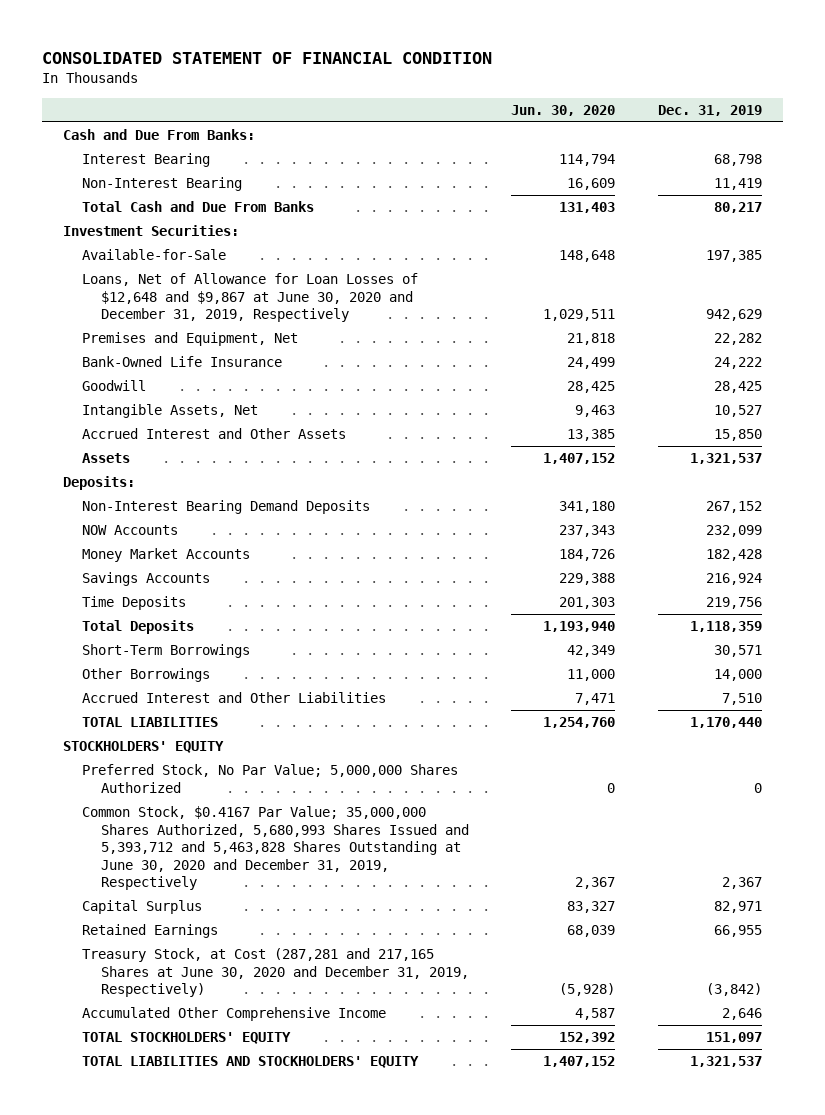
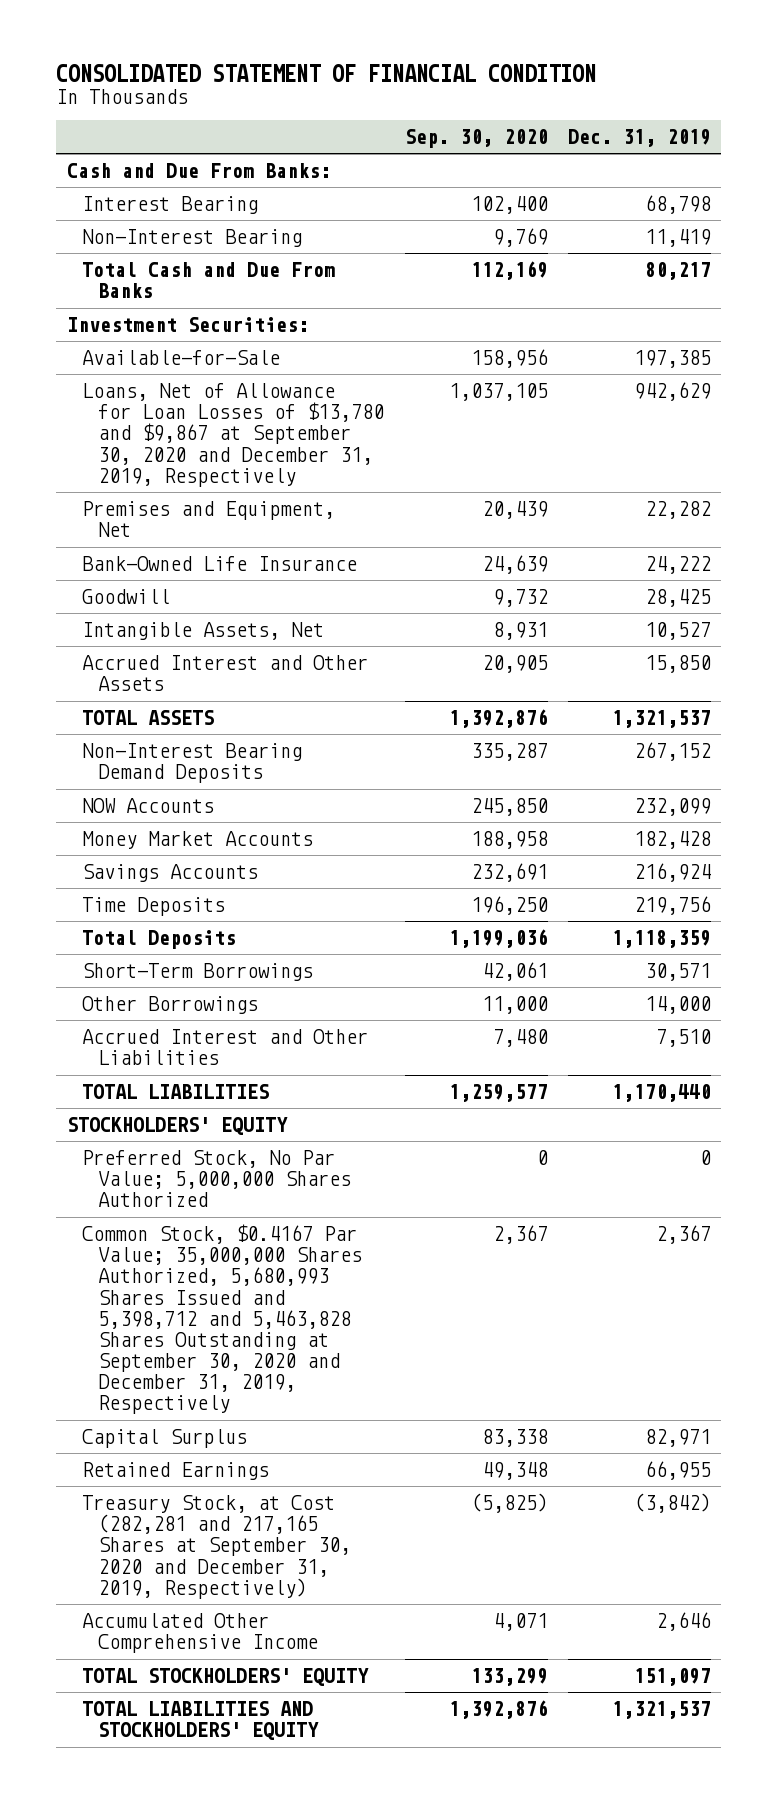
- | Jun. 30, 2020 | Dec. 31, 2019
+ | Sep. 30, 2020 | Dec. 31, 2019
- Loans, Net of Allowance for Loan Losses of $12,648 and $9,867 at June 30, 2020 and December 31, 2019, Respectively | 1,029,511 | 942,629
+ Loans, Net of Allowance for Loan Losses of $13,780 and $9,867 at September 30, 2020 and December 31, 2019, Respectively | 1,037,105 | 942,629
- Assets | 1,407,152 | 1,321,537
- Deposits:
+ TOTAL ASSETS | 1,392,876 | 1,321,537
- Common Stock, $0.4167 Par Value; 35,000,000 Shares Authorized, 5,680,993 Shares Issued and 5,393,712 and 5,463,828 Shares Outstanding at June 30, 2020 and December 31, 2019, Respectively | 2,367 | 2,367
+ Common Stock, $0.4167 Par Value; 35,000,000 Shares Authorized, 5,680,993 Shares Issued and 5,398,712 and 5,463,828 Shares Outstanding at September 30, 2020 and December 31, 2019, Respectively | 2,367 | 2,367
- Treasury Stock, at Cost (287,281 and 217,165 Shares at June 30, 2020 and December 31, 2019, Respectively) | (5,928) | (3,842)
+ Treasury Stock, at Cost (282,281 and 217,165 Shares at September 30, 2020 and December 31, 2019, Respectively) | (5,825) | (3,842)

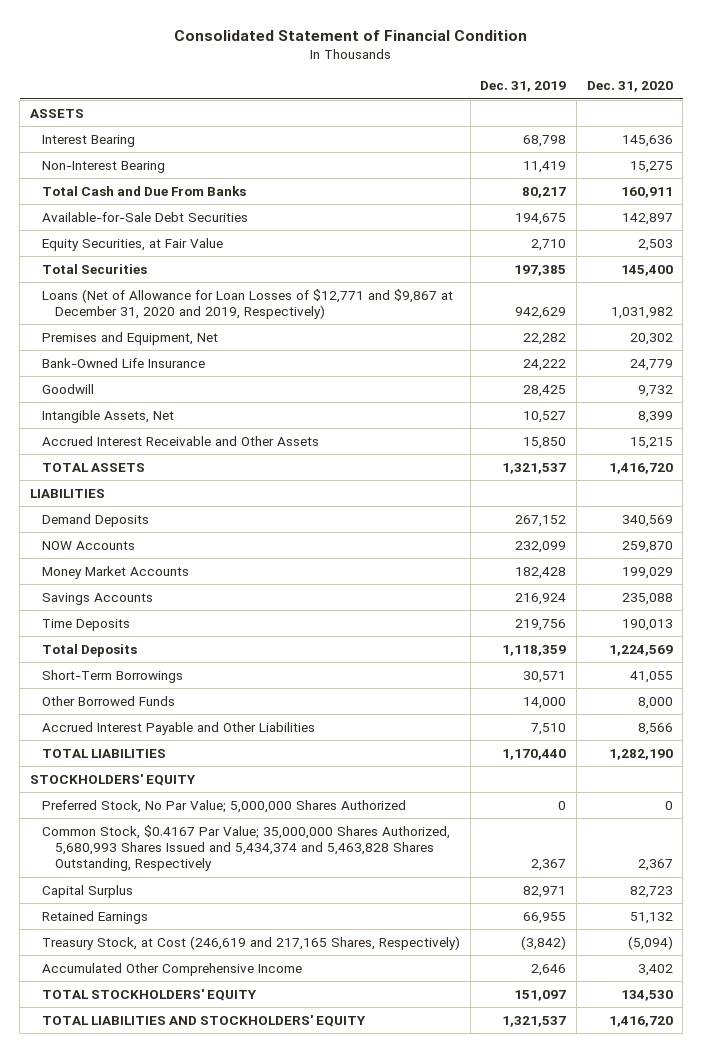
- CONSOLIDATED STATEMENT OF FINANCIAL CONDITION
+ Consolidated Statement of Financial Condition
- | Sep. 30, 2020 | Dec. 31, 2019
+ | Dec. 31, 2019 | Dec. 31, 2020
- Cash and Due From Banks:
+ ASSETS
- Investment Securities:
- Available-for-Sale | 158,956 | 197,385
- Loans, Net of Allowance for Loan Losses of $13,780 and $9,867 at September 30, 2020 and December 31, 2019, Respectively | 1,037,105 | 942,629
+ Available-for-Sale Debt Securities | 194,675 | 142,897
+ Equity Securities, at Fair Value | 2,710 | 2,503
+ Total Securities | 197,385 | 145,400
+ Loans (Net of Allowance for Loan Losses of $12,771 and $9,867 at December 31, 2020 and 2019, Respectively) | 942,629 | 1,031,982
- Accrued Interest and Other Assets | 20,905 | 15,850
+ Accrued Interest Receivable and Other Assets | 15,850 | 15,215
- Non-Interest Bearing Demand Deposits | 335,287 | 267,152
+ LIABILITIES
+ Demand Deposits | 267,152 | 340,569
- Other Borrowings | 11,000 | 14,000
- Accrued Interest and Other Liabilities | 7,480 | 7,510
+ Other Borrowed Funds | 14,000 | 8,000
+ Accrued Interest Payable and Other Liabilities | 7,510 | 8,566
- Common Stock, $0.4167 Par Value; 35,000,000 Shares Authorized, 5,680,993 Shares Issued and 5,398,712 and 5,463,828 Shares Outstanding at September 30, 2020 and December 31, 2019, Respectively | 2,367 | 2,367
+ Common Stock, $0.4167 Par Value; 35,000,000 Shares Authorized, 5,680,993 Shares Issued and 5,434,374 and 5,463,828 Shares Outstanding, Respectively | 2,367 | 2,367
- Treasury Stock, at Cost (282,281 and 217,165 Shares at September 30, 2020 and December 31, 2019, Respectively) | (5,825) | (3,842)
+ Treasury Stock, at Cost (246,619 and 217,165 Shares, Respectively) | (3,842) | (5,094)

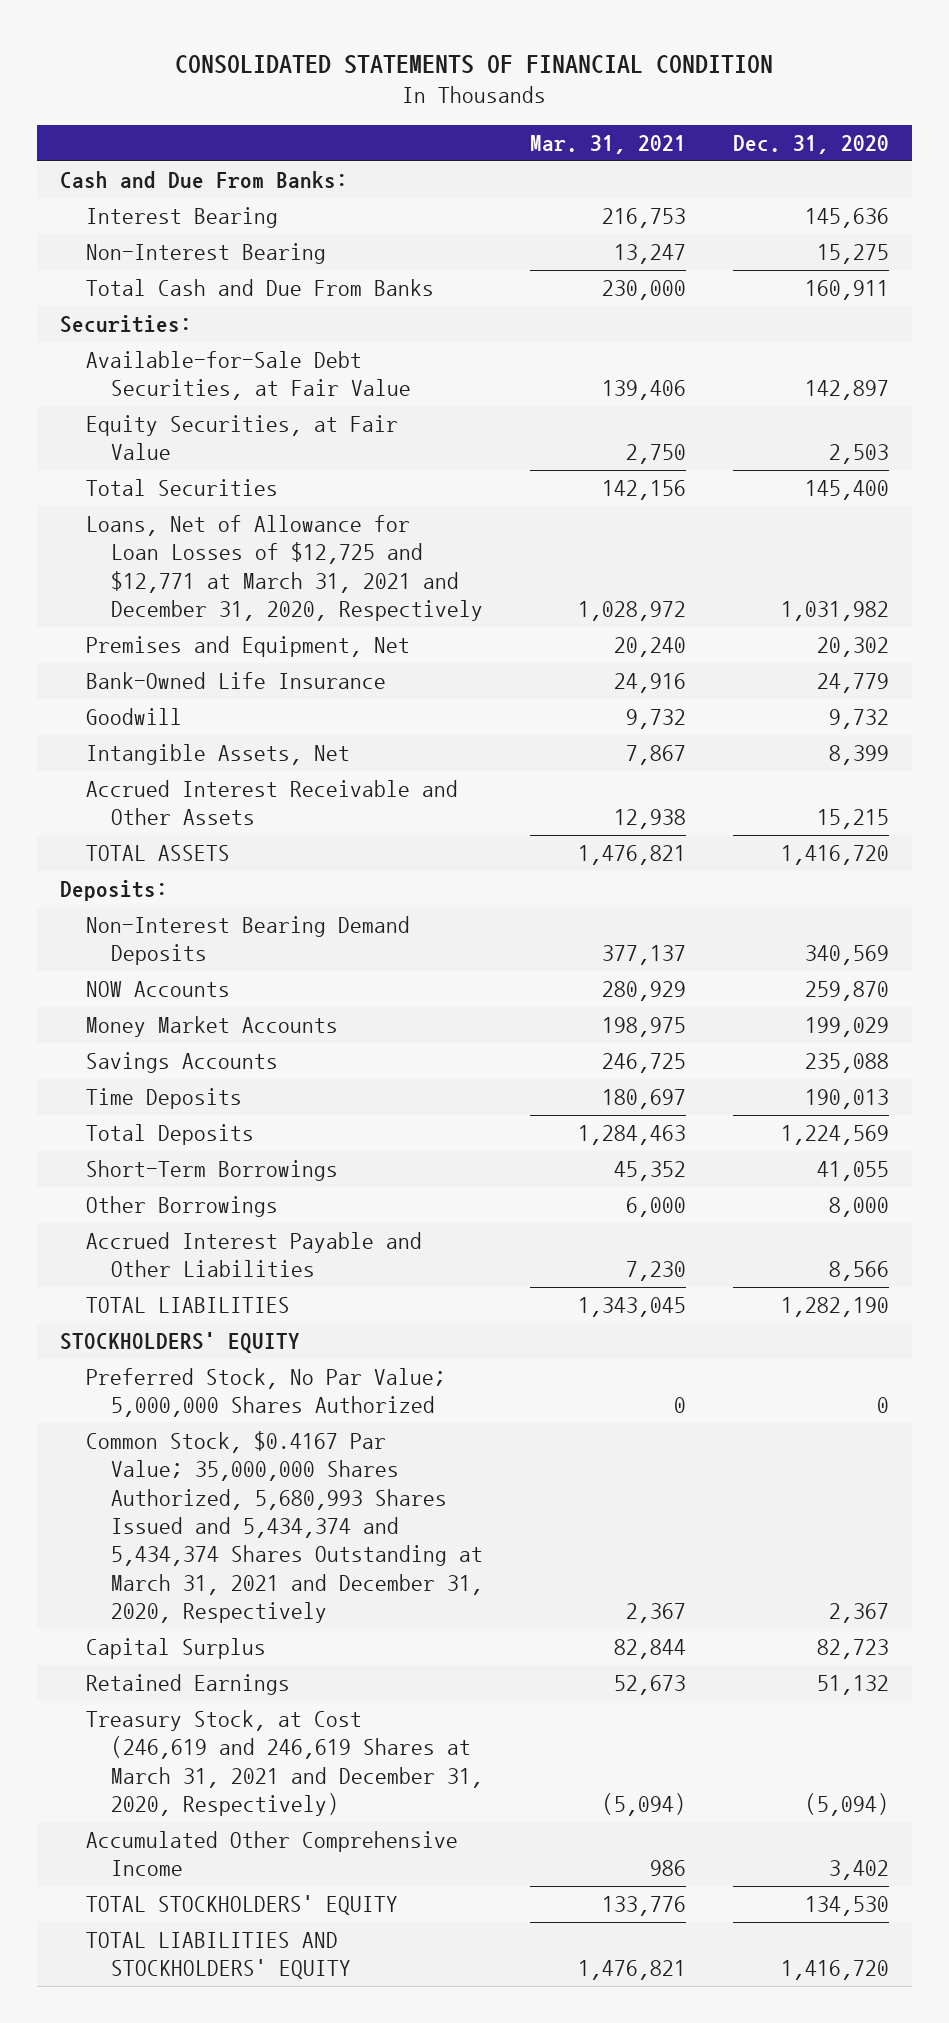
- Consolidated Statement of Financial Condition
+ CONSOLIDATED STATEMENTS OF FINANCIAL CONDITION
- | Dec. 31, 2019 | Dec. 31, 2020
+ | Mar. 31, 2021 | Dec. 31, 2020
- ASSETS
+ Cash and Due From Banks:
- Available-for-Sale Debt Securities | 194,675 | 142,897
+ Securities:
+ Available-for-Sale Debt Securities, at Fair Value | 139,406 | 142,897
- Loans (Net of Allowance for Loan Losses of $12,771 and $9,867 at December 31, 2020 and 2019, Respectively) | 942,629 | 1,031,982
+ Loans, Net of Allowance for Loan Losses of $12,725 and $12,771 at March 31, 2021 and December 31, 2020, Respectively | 1,028,972 | 1,031,982
- LIABILITIES
- Demand Deposits | 267,152 | 340,569
+ Deposits:
+ Non-Interest Bearing Demand Deposits | 377,137 | 340,569
- Other Borrowed Funds | 14,000 | 8,000
+ Other Borrowings | 6,000 | 8,000
- Common Stock, $0.4167 Par Value; 35,000,000 Shares Authorized, 5,680,993 Shares Issued and 5,434,374 and 5,463,828 Shares Outstanding, Respectively | 2,367 | 2,367
+ Common Stock, $0.4167 Par Value; 35,000,000 Shares Authorized, 5,680,993 Shares Issued and 5,434,374 and 5,434,374 Shares Outstanding at March 31, 2021 and December 31, 2020, Respectively | 2,367 | 2,367
- Treasury Stock, at Cost (246,619 and 217,165 Shares, Respectively) | (3,842) | (5,094)
+ Treasury Stock, at Cost (246,619 and 246,619 Shares at March 31, 2021 and December 31, 2020, Respectively) | (5,094) | (5,094)

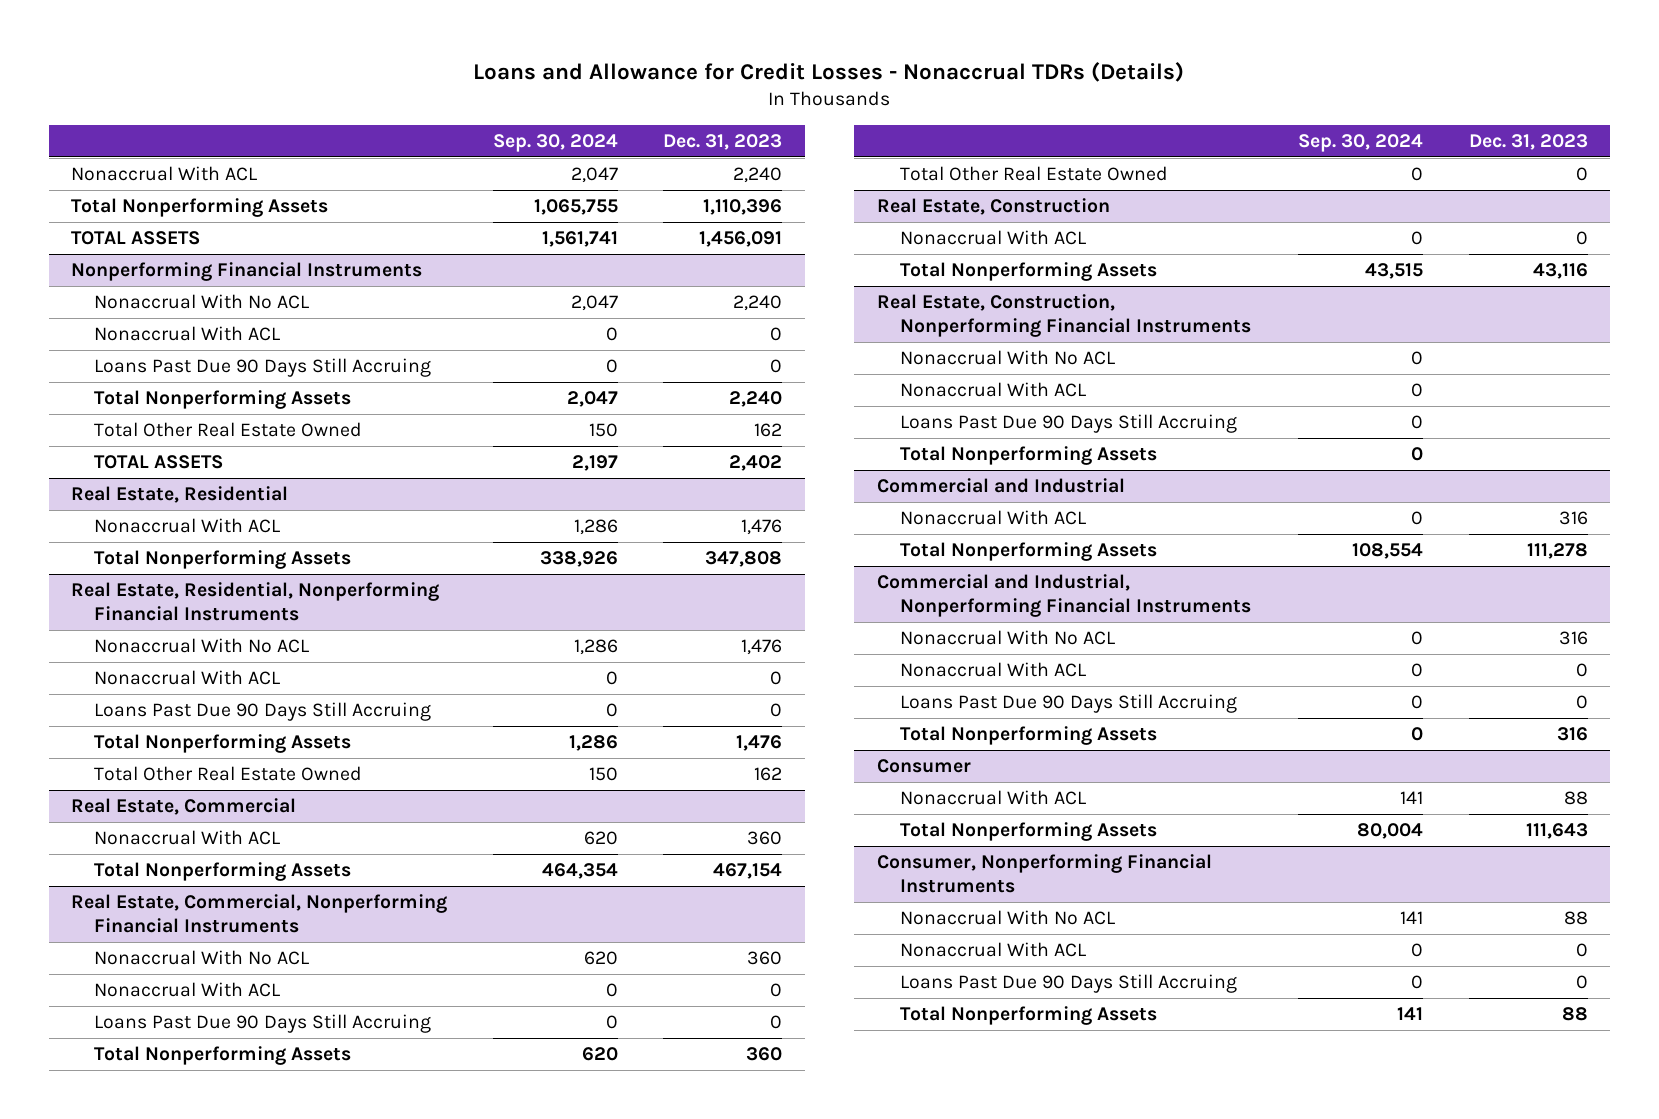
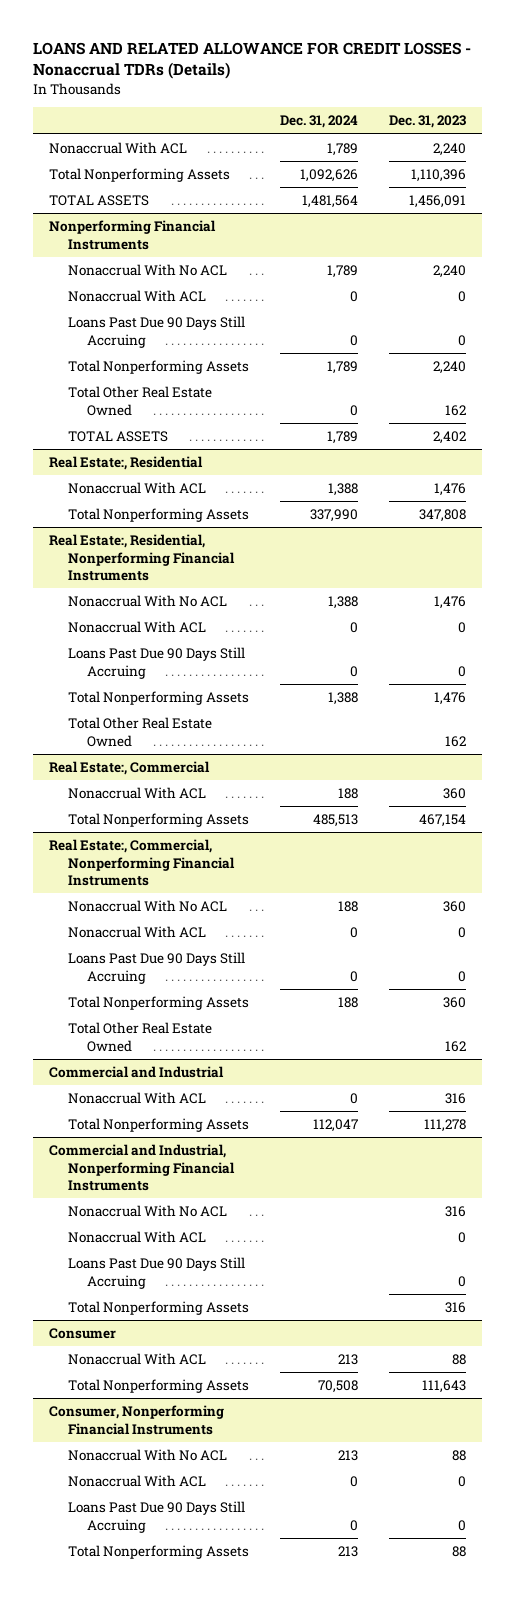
- Loans and Allowance for Credit Losses - Nonaccrual TDRs (Details)
+ LOANS AND RELATED ALLOWANCE FOR CREDIT LOSSES - Nonaccrual TDRs (Details)
- | Sep. 30, 2024 | Dec. 31, 2023
+ | Dec. 31, 2024 | Dec. 31, 2023
- Real Estate, Residential
+ Real Estate:, Residential
- Real Estate, Residential, Nonperforming Financial Instruments
+ Real Estate:, Residential, Nonperforming Financial Instruments
- Real Estate, Commercial
+ Real Estate:, Commercial
- Real Estate, Commercial, Nonperforming Financial Instruments
+ Real Estate:, Commercial, Nonperforming Financial Instruments
- Total Other Real Estate Owned | 0 | 0
- Real Estate, Construction
- Nonaccrual With ACL | 0 | 0
- Total Nonperforming Assets | 43,515 | 43,116
- Real Estate, Construction, Nonperforming Financial Instruments
- Nonaccrual With No ACL | 0 |
- Nonaccrual With ACL | 0 |
- Loans Past Due 90 Days Still Accruing | 0 |
- Total Nonperforming Assets | 0 |
+ Total Other Real Estate Owned | | 162

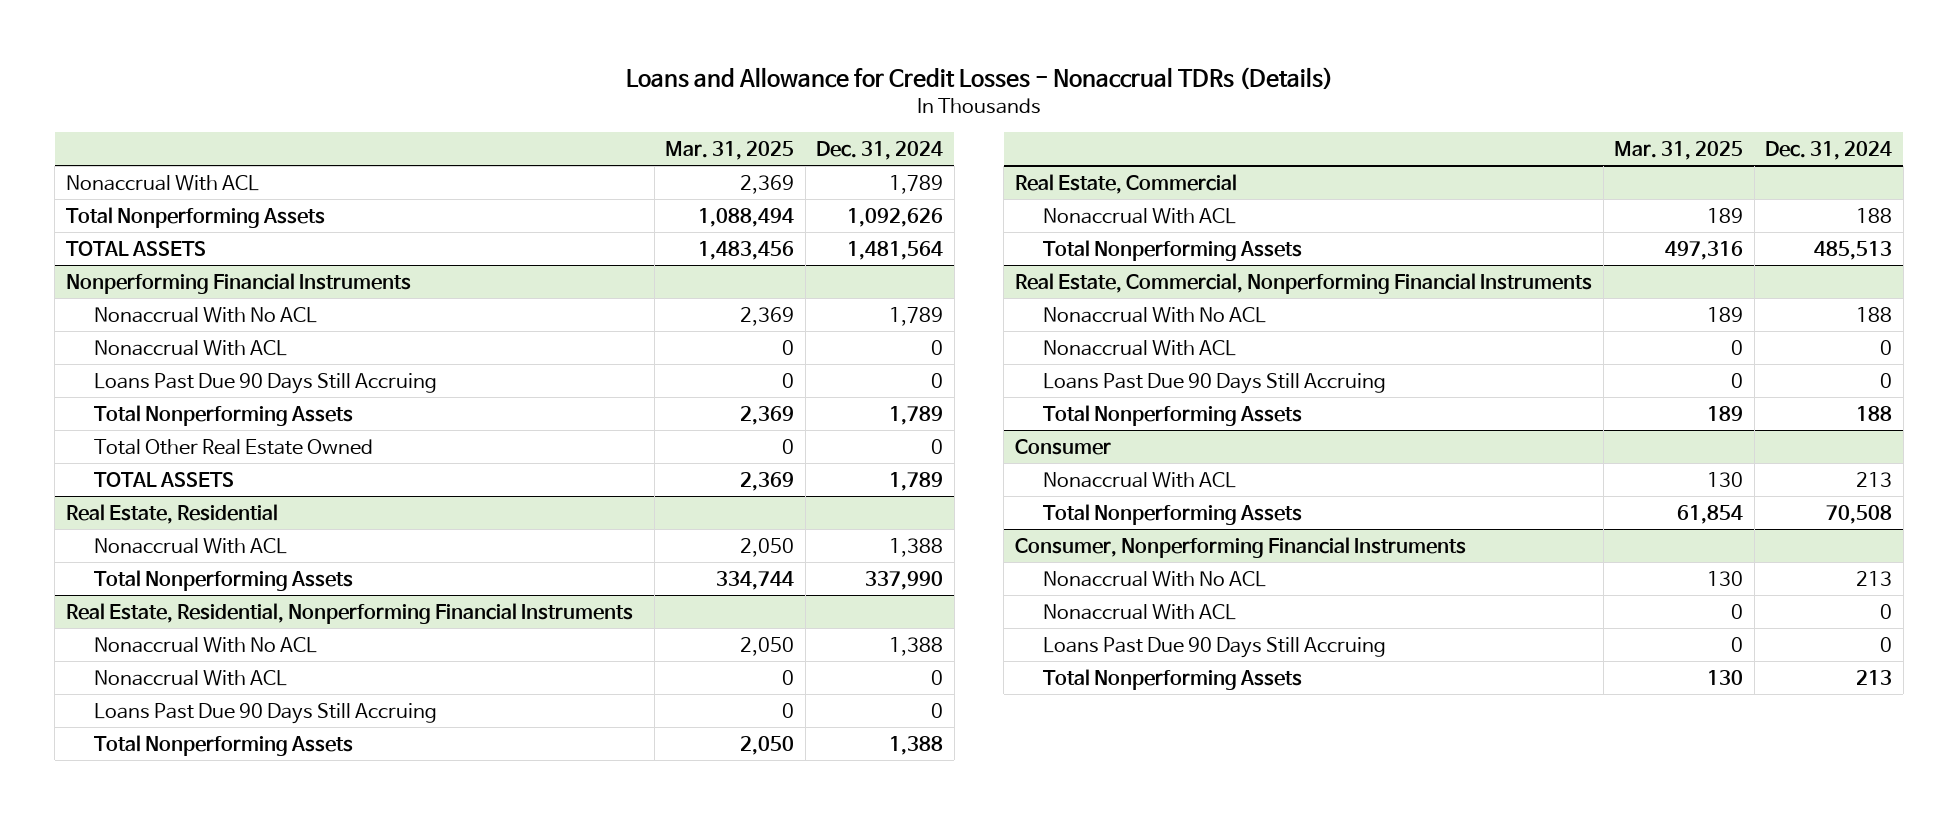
- LOANS AND RELATED ALLOWANCE FOR CREDIT LOSSES - Nonaccrual TDRs (Details)
+ Loans and Allowance for Credit Losses - Nonaccrual TDRs (Details)
- | Dec. 31, 2024 | Dec. 31, 2023
+ | Mar. 31, 2025 | Dec. 31, 2024
- Real Estate:, Residential
+ Real Estate, Residential
- Real Estate:, Residential, Nonperforming Financial Instruments
+ Real Estate, Residential, Nonperforming Financial Instruments
- Total Other Real Estate Owned | | 162
- Real Estate:, Commercial
+ Real Estate, Commercial
- Real Estate:, Commercial, Nonperforming Financial Instruments
+ Real Estate, Commercial, Nonperforming Financial Instruments
- Total Other Real Estate Owned | | 162
- Commercial and Industrial
- Nonaccrual With ACL | 0 | 316
- Total Nonperforming Assets | 112,047 | 111,278
- Commercial and Industrial, Nonperforming Financial Instruments
- Nonaccrual With No ACL | | 316
- Nonaccrual With ACL | | 0
- Loans Past Due 90 Days Still Accruing | | 0
- Total Nonperforming Assets | | 316

